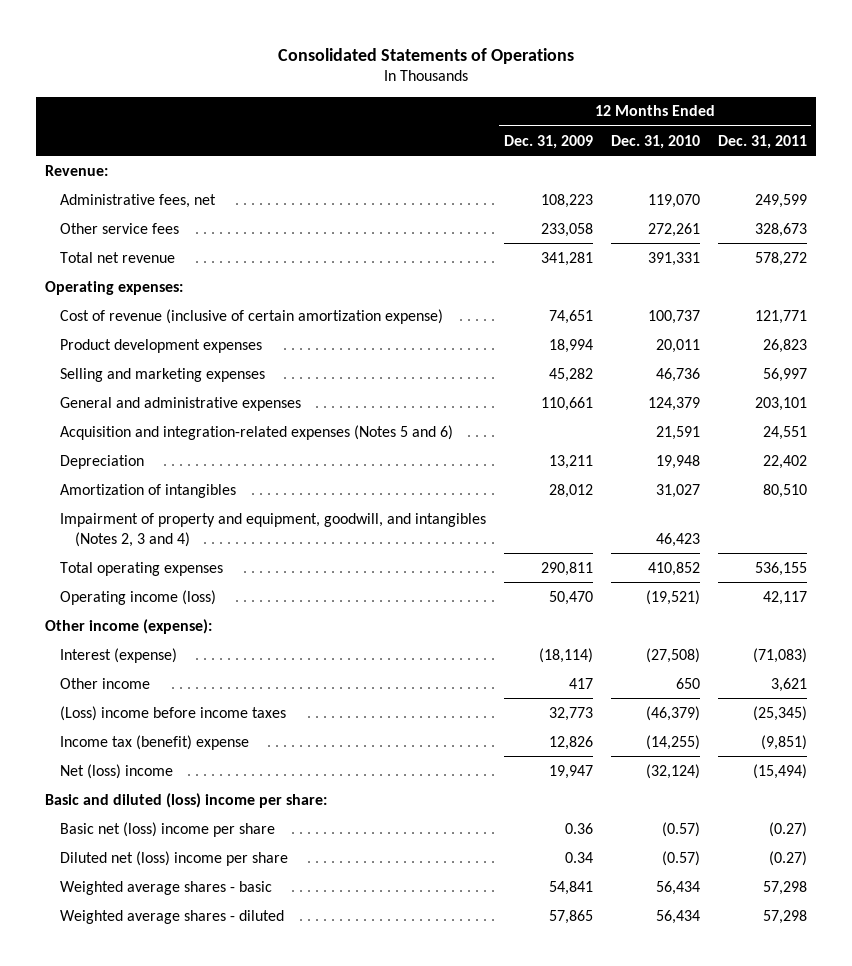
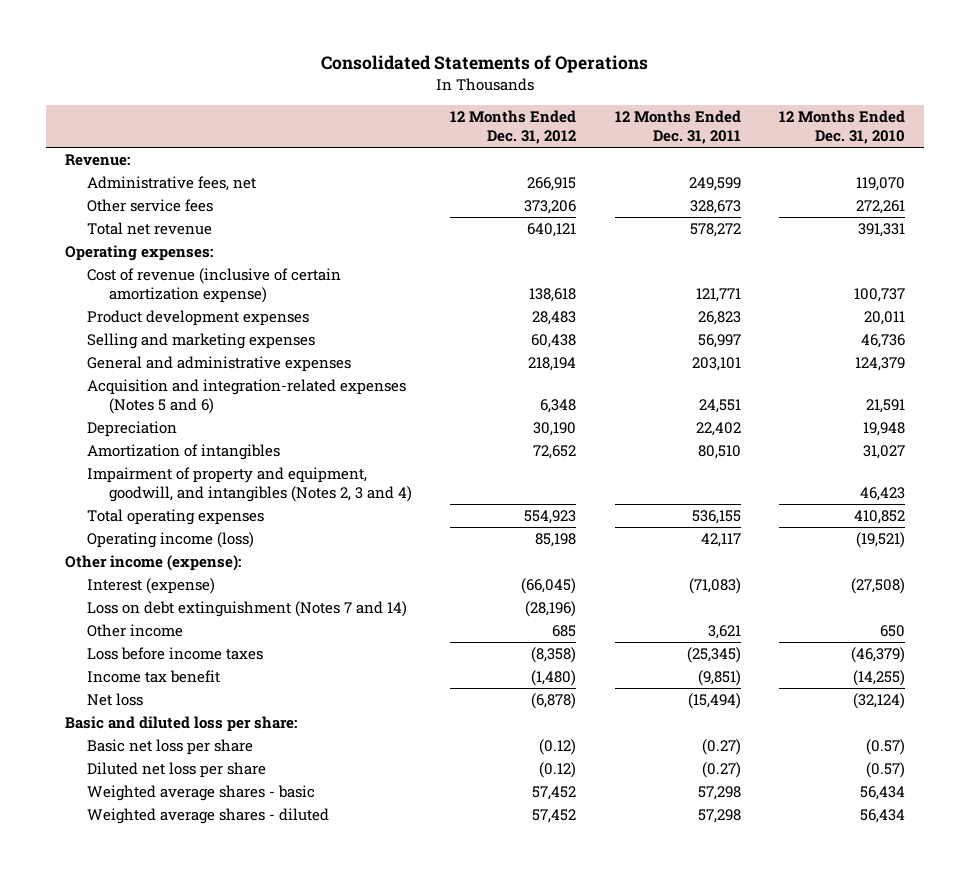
- | 12 Months Ended Dec. 31, 2009 | 12 Months Ended Dec. 31, 2010 | 12 Months Ended Dec. 31, 2011
+ | 12 Months Ended Dec. 31, 2012 | 12 Months Ended Dec. 31, 2011 | 12 Months Ended Dec. 31, 2010
+ Loss on debt extinguishment (Notes 7 and 14) | (28,196) | |
- (Loss) income before income taxes | 32,773 | (46,379) | (25,345)
- Income tax (benefit) expense | 12,826 | (14,255) | (9,851)
- Net (loss) income | 19,947 | (32,124) | (15,494)
- Basic and diluted (loss) income per share:
- Basic net (loss) income per share | 0.36 | (0.57) | (0.27)
- Diluted net (loss) income per share | 0.34 | (0.57) | (0.27)
+ Loss before income taxes | (8,358) | (25,345) | (46,379)
+ Income tax benefit | (1,480) | (9,851) | (14,255)
+ Net loss | (6,878) | (15,494) | (32,124)
+ Basic and diluted loss per share:
+ Basic net loss per share | (0.12) | (0.27) | (0.57)
+ Diluted net loss per share | (0.12) | (0.27) | (0.57)

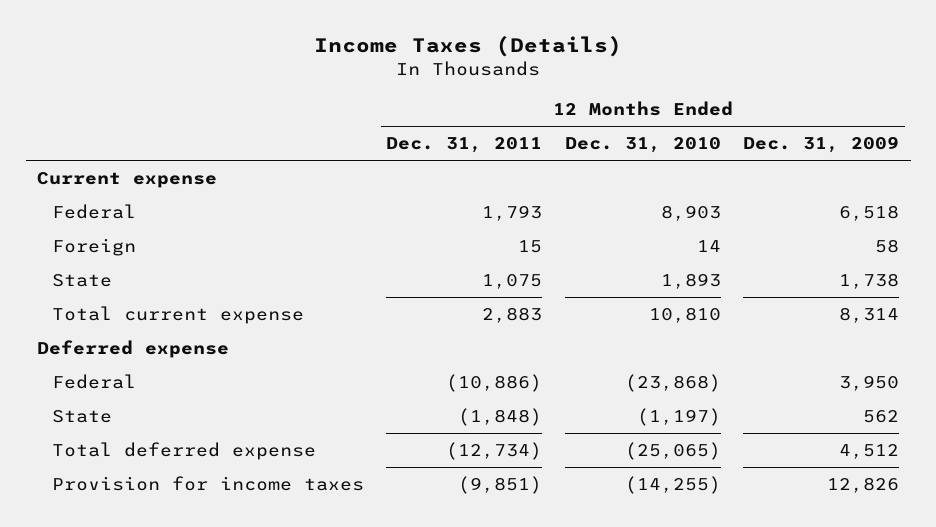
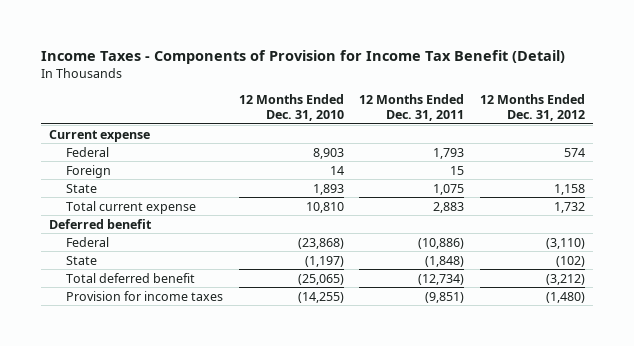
- Income Taxes (Details)
+ Income Taxes - Components of Provision for Income Tax Benefit (Detail)
- | 12 Months Ended Dec. 31, 2011 | 12 Months Ended Dec. 31, 2010 | 12 Months Ended Dec. 31, 2009
+ | 12 Months Ended Dec. 31, 2010 | 12 Months Ended Dec. 31, 2011 | 12 Months Ended Dec. 31, 2012
- Deferred expense
+ Deferred benefit
- Total deferred expense | (12,734) | (25,065) | 4,512
+ Total deferred benefit | (25,065) | (12,734) | (3,212)

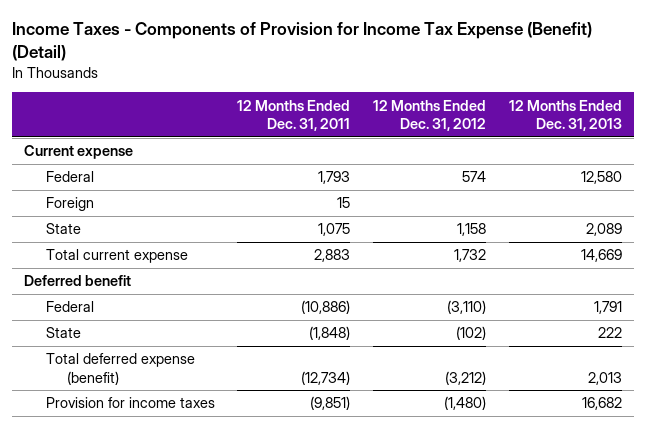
- Income Taxes - Components of Provision for Income Tax Benefit (Detail)
+ Income Taxes - Components of Provision for Income Tax Expense (Benefit) (Detail)
- | 12 Months Ended Dec. 31, 2010 | 12 Months Ended Dec. 31, 2011 | 12 Months Ended Dec. 31, 2012
+ | 12 Months Ended Dec. 31, 2011 | 12 Months Ended Dec. 31, 2012 | 12 Months Ended Dec. 31, 2013
- Total deferred benefit | (25,065) | (12,734) | (3,212)
+ Total deferred expense (benefit) | (12,734) | (3,212) | 2,013

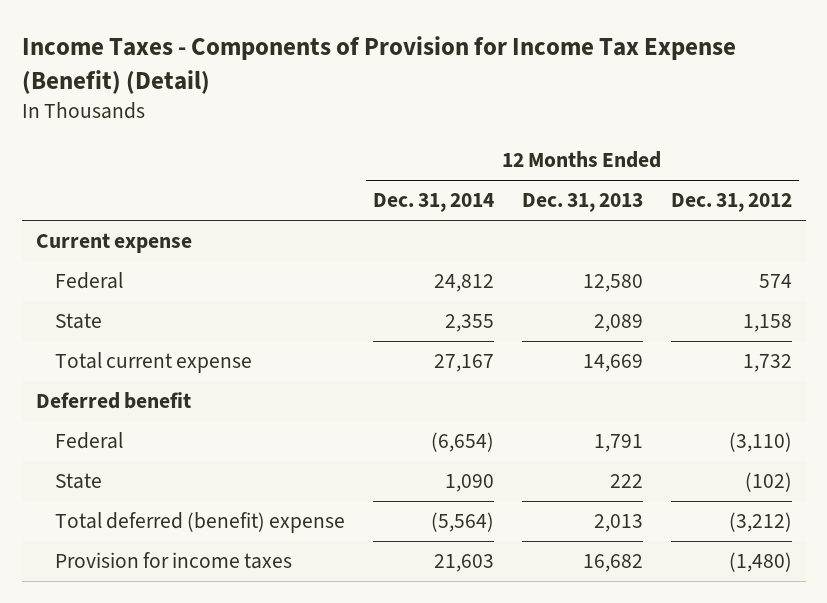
- | 12 Months Ended Dec. 31, 2011 | 12 Months Ended Dec. 31, 2012 | 12 Months Ended Dec. 31, 2013
+ | 12 Months Ended Dec. 31, 2014 | 12 Months Ended Dec. 31, 2013 | 12 Months Ended Dec. 31, 2012
- Foreign | 15 | |
- Total deferred expense (benefit) | (12,734) | (3,212) | 2,013
+ Total deferred (benefit) expense | (5,564) | 2,013 | (3,212)

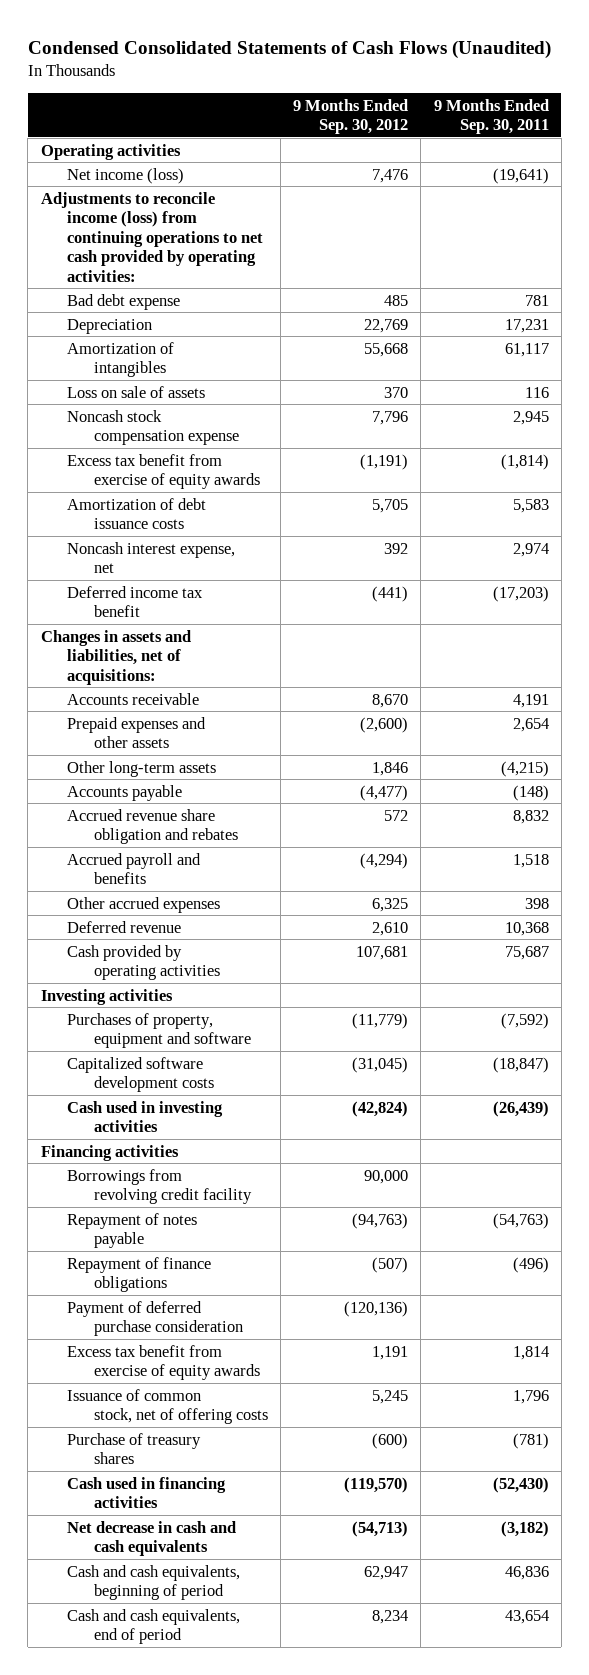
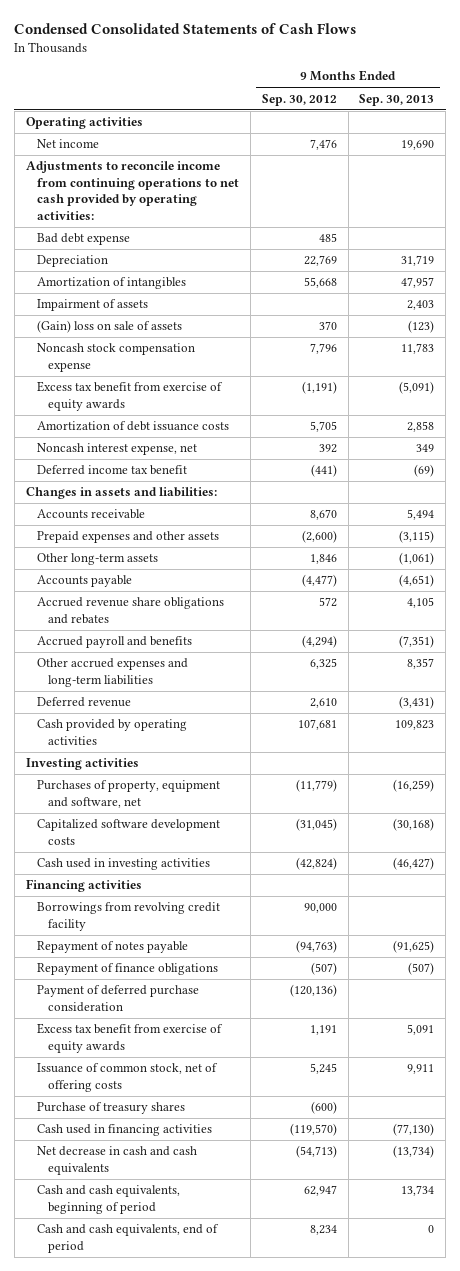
- Condensed Consolidated Statements of Cash Flows (Unaudited)
+ Condensed Consolidated Statements of Cash Flows
- | 9 Months Ended Sep. 30, 2012 | 9 Months Ended Sep. 30, 2011
+ | 9 Months Ended Sep. 30, 2012 | 9 Months Ended Sep. 30, 2013
- Net income (loss) | 7,476 | (19,641)
- Adjustments to reconcile income (loss) from continuing operations to net cash provided by operating activities:
+ Net income | 7,476 | 19,690
+ Adjustments to reconcile income from continuing operations to net cash provided by operating activities:
- Loss on sale of assets | 370 | 116
+ Impairment of assets | | 2,403
+ (Gain) loss on sale of assets | 370 | (123)
- Changes in assets and liabilities, net of acquisitions:
+ Changes in assets and liabilities:
- Accrued revenue share obligation and rebates | 572 | 8,832
+ Accrued revenue share obligations and rebates | 572 | 4,105
- Other accrued expenses | 6,325 | 398
+ Other accrued expenses and long-term liabilities | 6,325 | 8,357
- Purchases of property, equipment and software | (11,779) | (7,592)
+ Purchases of property, equipment and software, net | (11,779) | (16,259)

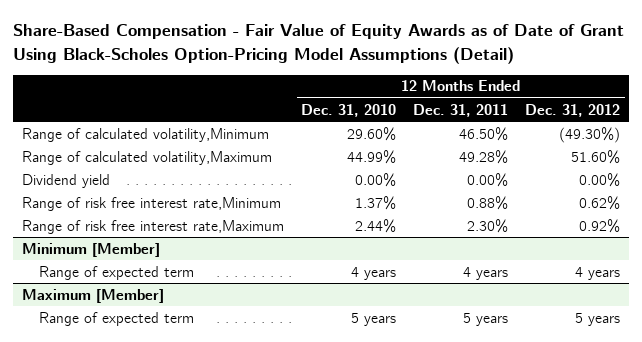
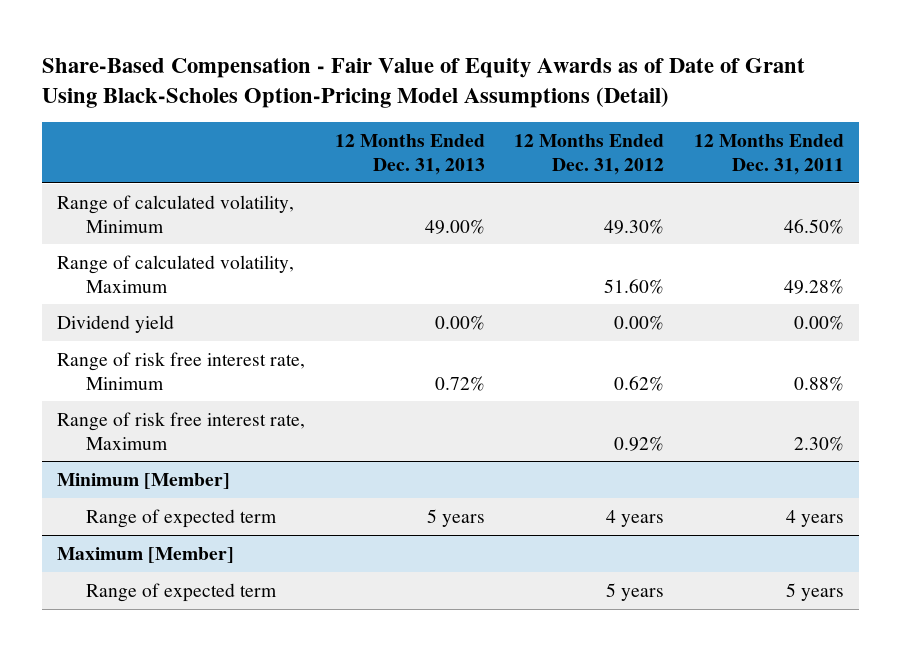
- | 12 Months Ended Dec. 31, 2010 | 12 Months Ended Dec. 31, 2011 | 12 Months Ended Dec. 31, 2012
+ | 12 Months Ended Dec. 31, 2013 | 12 Months Ended Dec. 31, 2012 | 12 Months Ended Dec. 31, 2011
- Range of calculated volatility,Minimum | 29.60% | 46.50% | (49.30%)
- Range of calculated volatility,Maximum | 44.99% | 49.28% | 51.60%
+ Range of calculated volatility, Minimum | 49.00% | 49.30% | 46.50%
+ Range of calculated volatility, Maximum | | 51.60% | 49.28%
- Range of risk free interest rate,Minimum | 1.37% | 0.88% | 0.62%
- Range of risk free interest rate,Maximum | 2.44% | 2.30% | 0.92%
+ Range of risk free interest rate, Minimum | 0.72% | 0.62% | 0.88%
+ Range of risk free interest rate, Maximum | | 0.92% | 2.30%

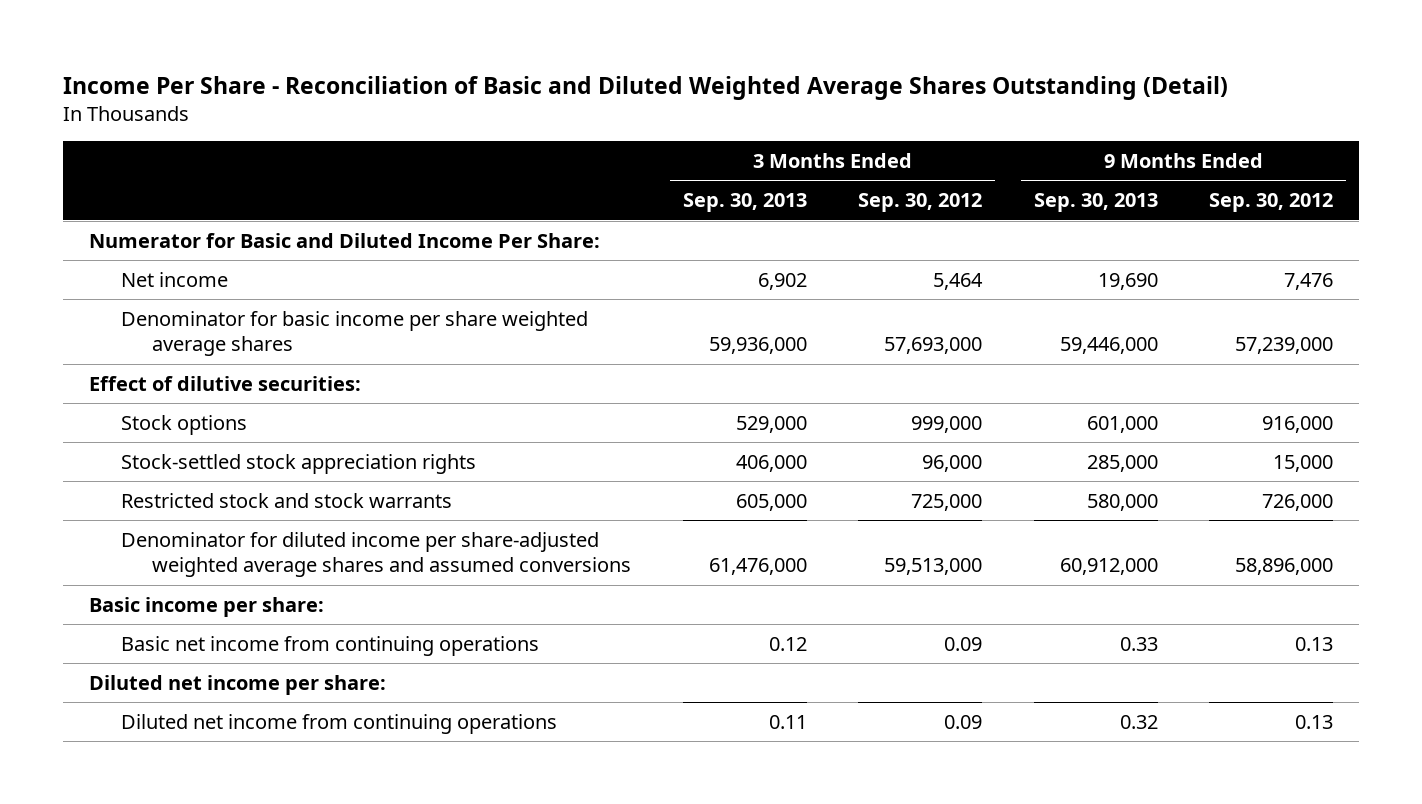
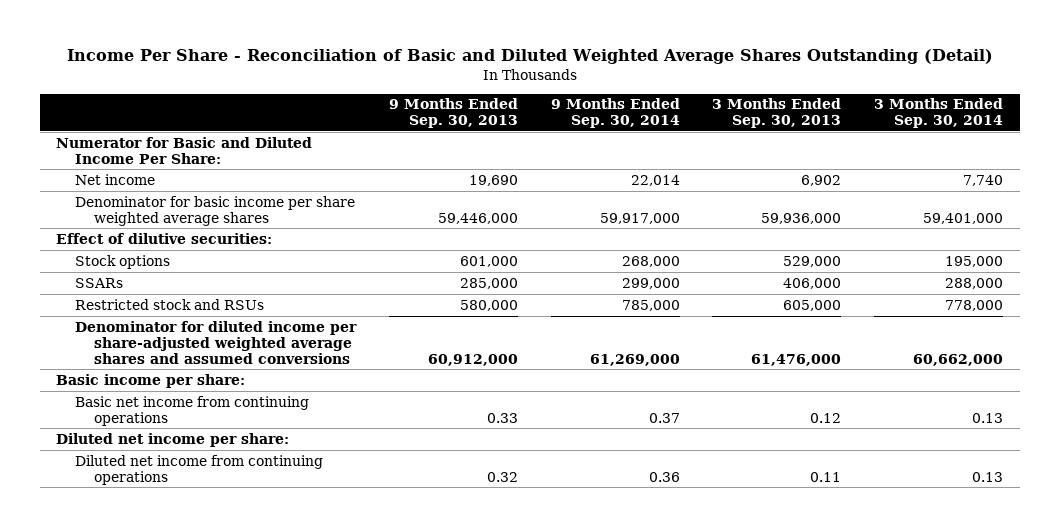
- | 3 Months Ended Sep. 30, 2013 | 3 Months Ended Sep. 30, 2012 | 9 Months Ended Sep. 30, 2013 | 9 Months Ended Sep. 30, 2012
+ | 9 Months Ended Sep. 30, 2013 | 9 Months Ended Sep. 30, 2014 | 3 Months Ended Sep. 30, 2013 | 3 Months Ended Sep. 30, 2014
- Stock-settled stock appreciation rights | 406,000 | 96,000 | 285,000 | 15,000
- Restricted stock and stock warrants | 605,000 | 725,000 | 580,000 | 726,000
+ SSARs | 285,000 | 299,000 | 406,000 | 288,000
+ Restricted stock and RSUs | 580,000 | 785,000 | 605,000 | 778,000

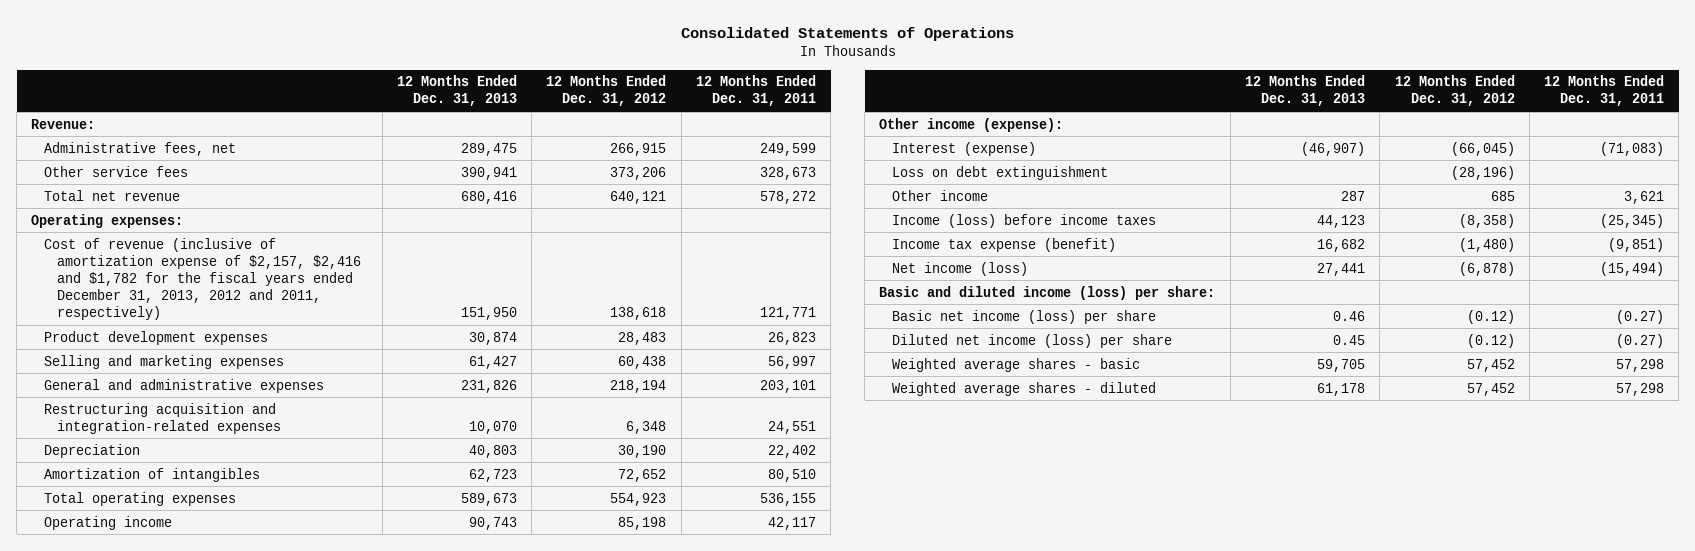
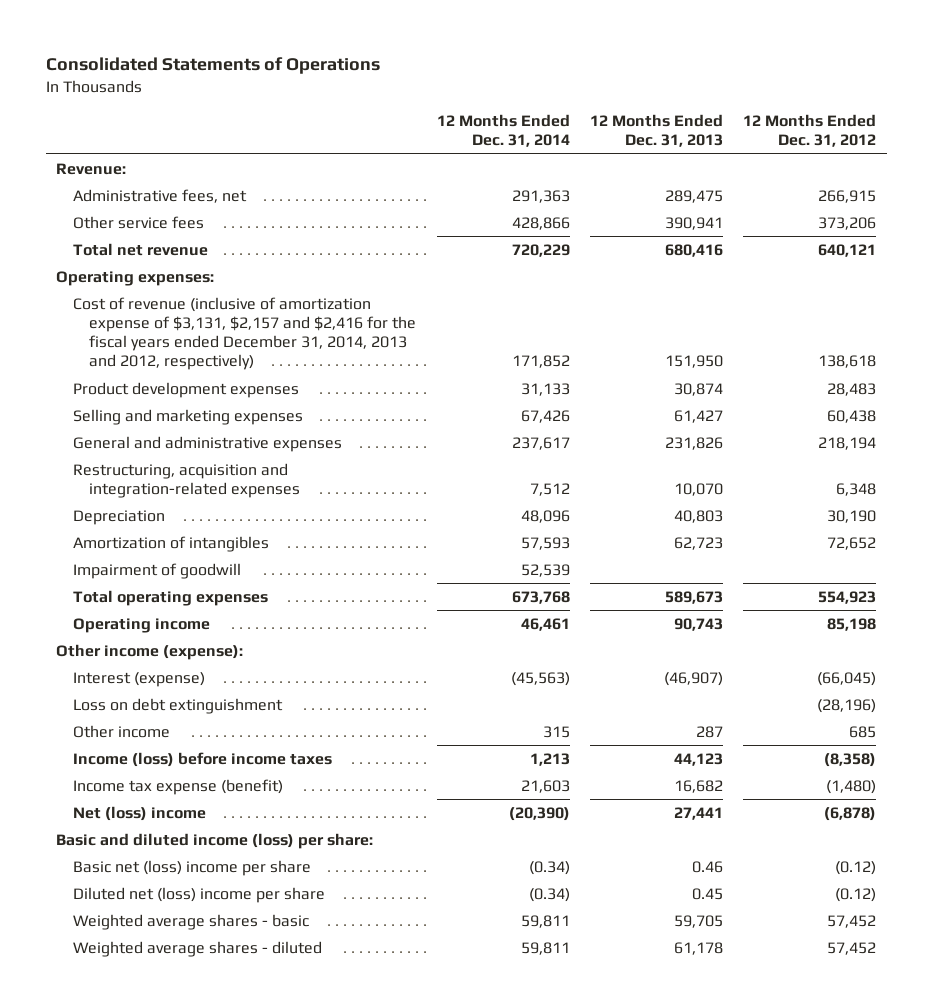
- | 12 Months Ended Dec. 31, 2013 | 12 Months Ended Dec. 31, 2012 | 12 Months Ended Dec. 31, 2011
+ | 12 Months Ended Dec. 31, 2014 | 12 Months Ended Dec. 31, 2013 | 12 Months Ended Dec. 31, 2012
- Cost of revenue (inclusive of amortization expense of $2,157, $2,416 and $1,782 for the fiscal years ended December 31, 2013, 2012 and 2011, respectively) | 151,950 | 138,618 | 121,771
+ Cost of revenue (inclusive of amortization expense of $3,131, $2,157 and $2,416 for the fiscal years ended December 31, 2014, 2013 and 2012, respectively) | 171,852 | 151,950 | 138,618
- Restructuring acquisition and integration-related expenses | 10,070 | 6,348 | 24,551
+ Restructuring, acquisition and integration-related expenses | 7,512 | 10,070 | 6,348
+ Impairment of goodwill | 52,539 | |
- Net income (loss) | 27,441 | (6,878) | (15,494)
+ Net (loss) income | (20,390) | 27,441 | (6,878)
- Basic net income (loss) per share | 0.46 | (0.12) | (0.27)
- Diluted net income (loss) per share | 0.45 | (0.12) | (0.27)
+ Basic net (loss) income per share | (0.34) | 0.46 | (0.12)
+ Diluted net (loss) income per share | (0.34) | 0.45 | (0.12)

